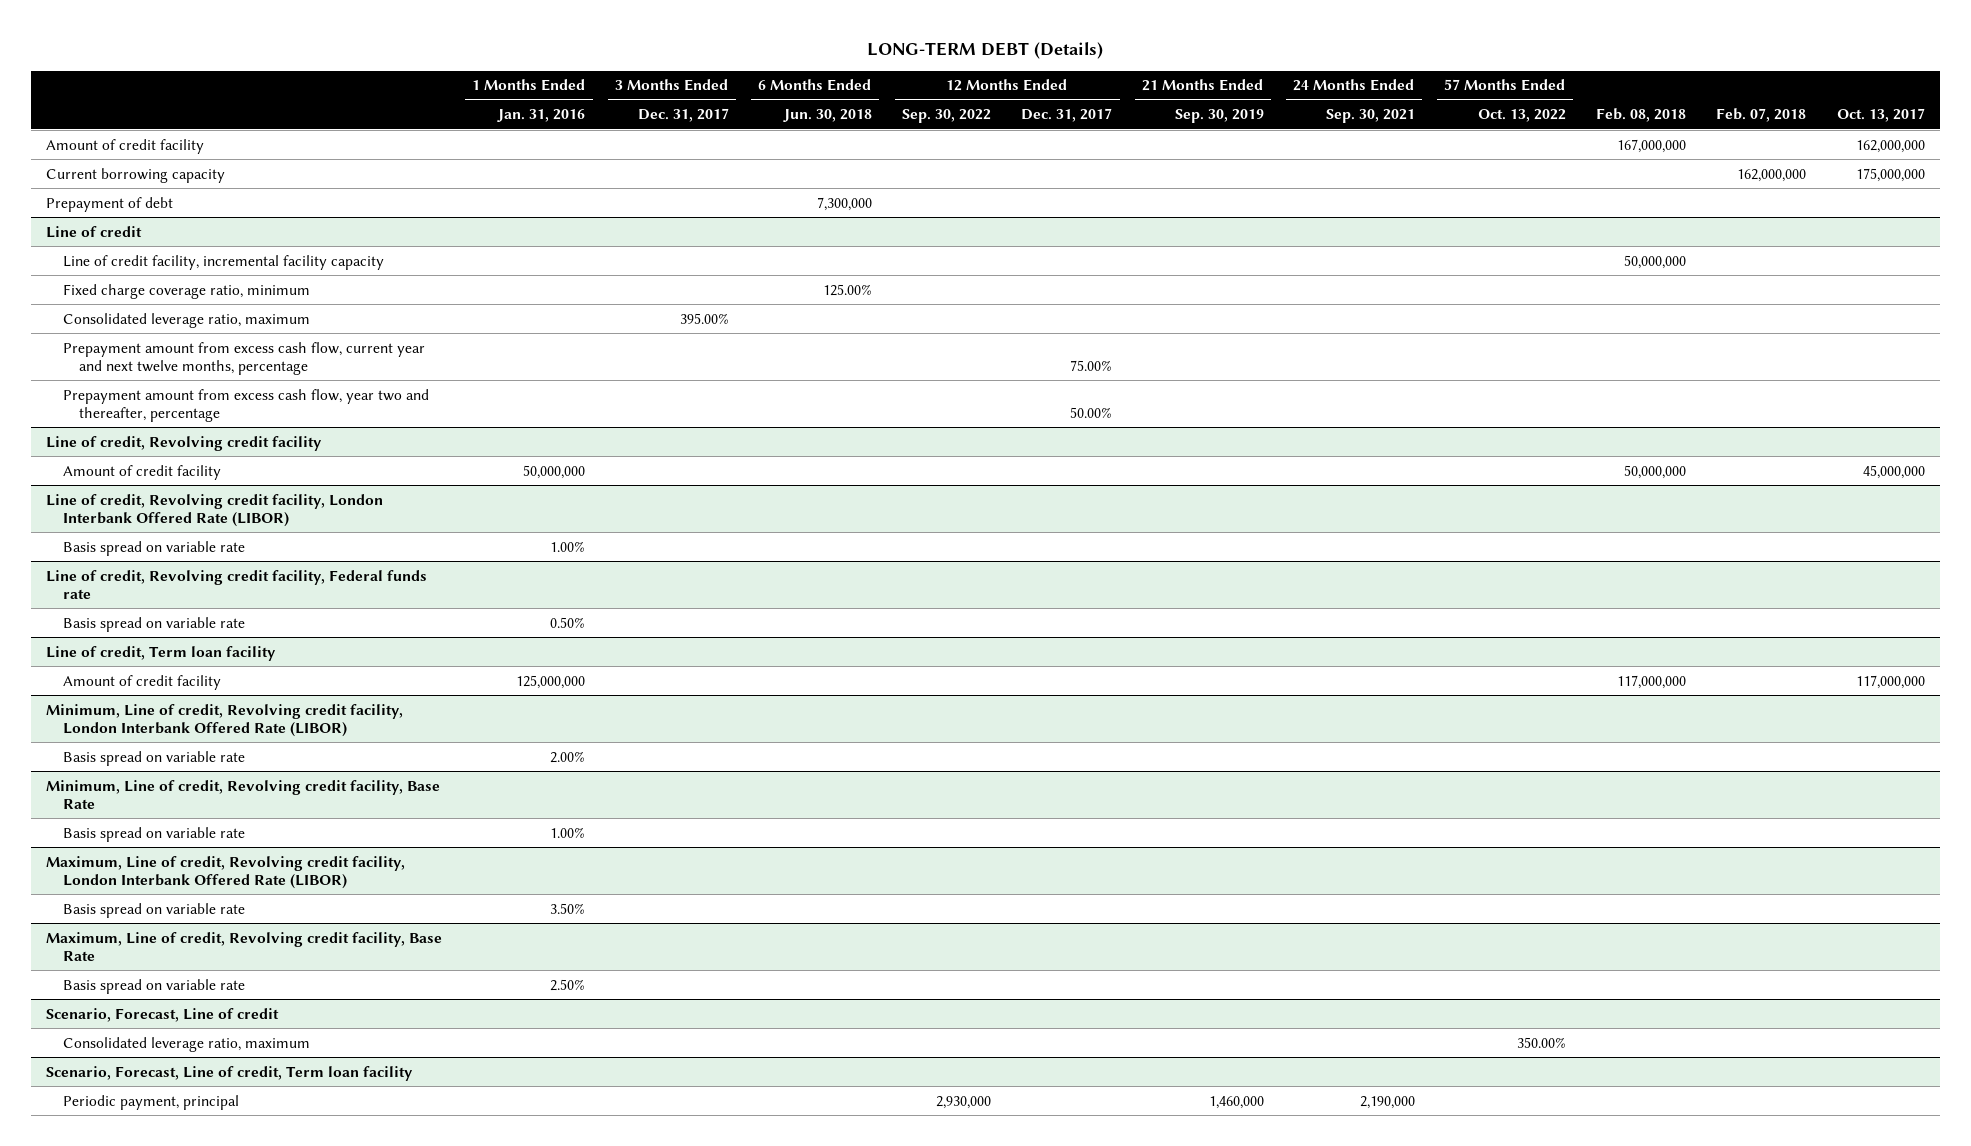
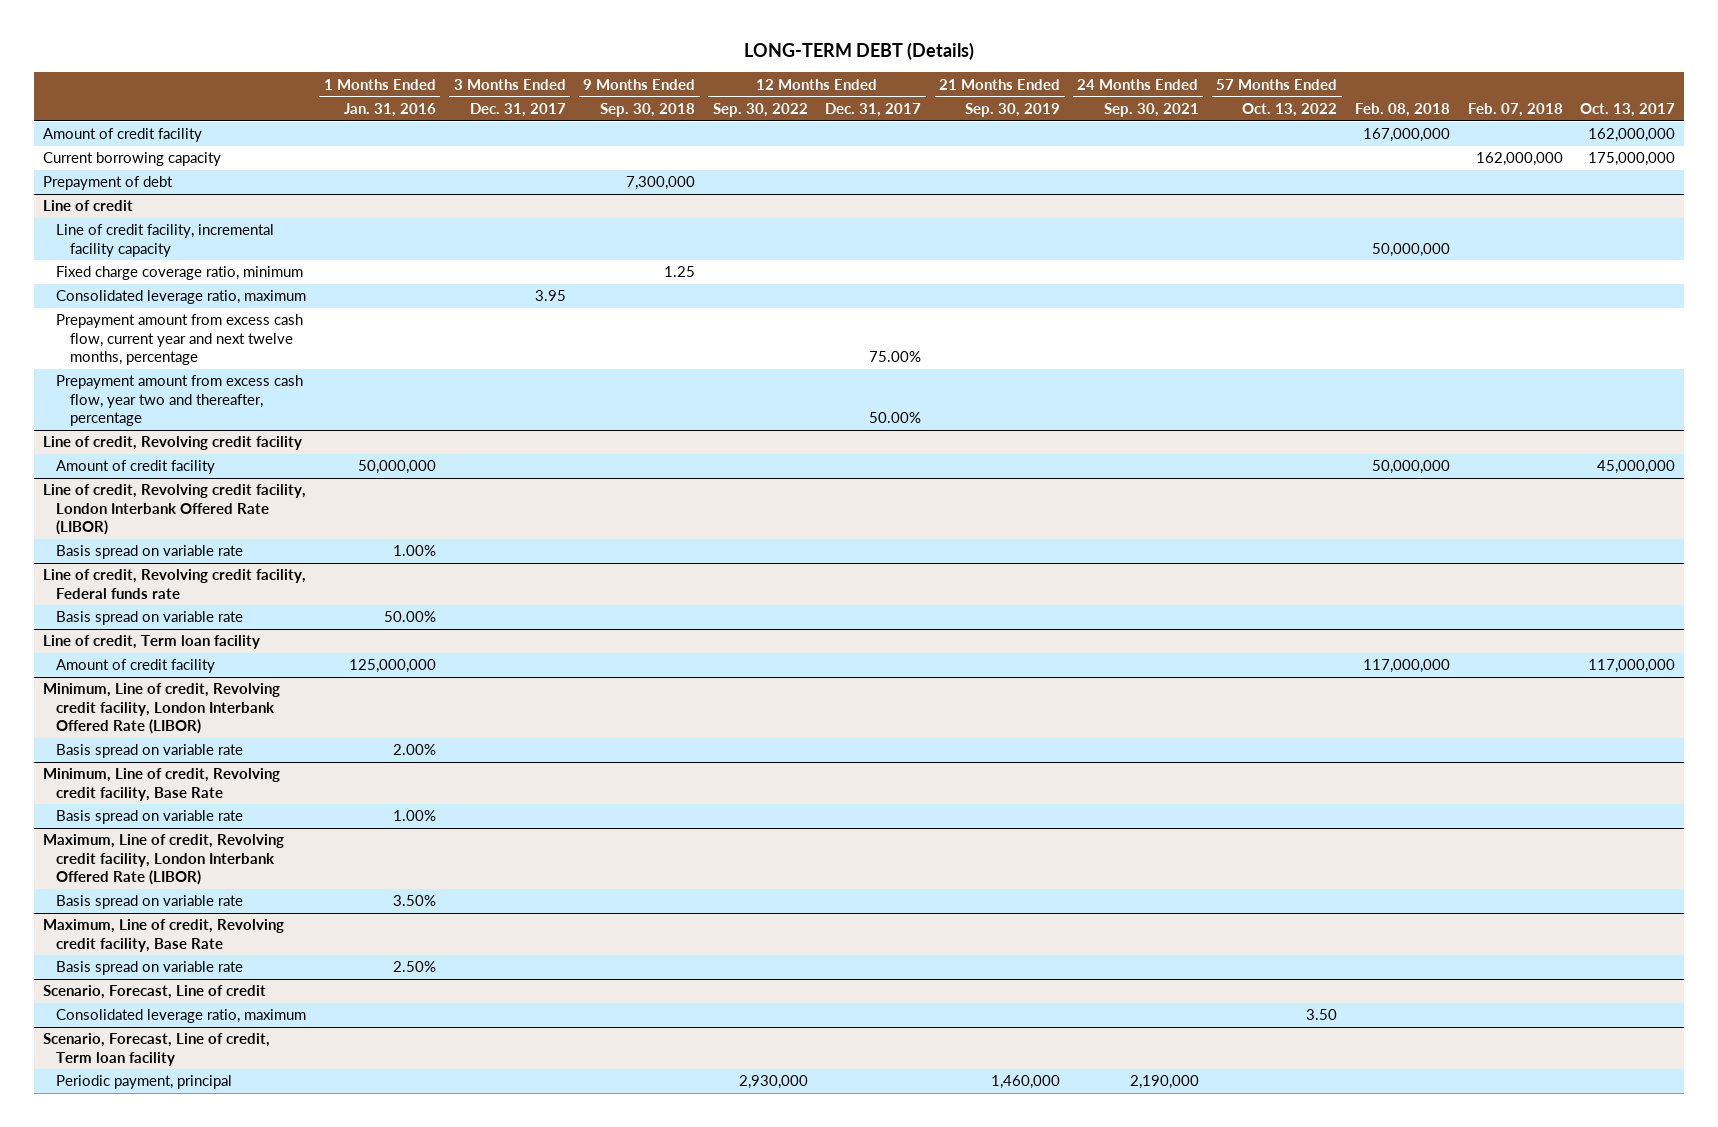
- | 1 Months Ended Jan. 31, 2016 | 3 Months Ended Dec. 31, 2017 | 6 Months Ended Jun. 30, 2018 | 12 Months Ended Sep. 30, 2022 | 12 Months Ended Dec. 31, 2017 | 21 Months Ended Sep. 30, 2019 | 24 Months Ended Sep. 30, 2021 | 57 Months Ended Oct. 13, 2022 | Feb. 08, 2018 | Feb. 07, 2018 | Oct. 13, 2017
+ | 1 Months Ended Jan. 31, 2016 | 3 Months Ended Dec. 31, 2017 | 9 Months Ended Sep. 30, 2018 | 12 Months Ended Sep. 30, 2022 | 12 Months Ended Dec. 31, 2017 | 21 Months Ended Sep. 30, 2019 | 24 Months Ended Sep. 30, 2021 | 57 Months Ended Oct. 13, 2022 | Feb. 08, 2018 | Feb. 07, 2018 | Oct. 13, 2017
@ Line of credit
- Consolidated leverage ratio, maximum | | 395.00% | | | | | | | | |
+ Consolidated leverage ratio, maximum | | 3.95 | | | | | | | | |
@ Line of credit, Revolving credit facility, Federal funds rate
- Basis spread on variable rate | 0.50% | | | | | | | | | |
+ Basis spread on variable rate | 50.00% | | | | | | | | | |
@ Scenario, Forecast, Line of credit
- Consolidated leverage ratio, maximum | | | | | | | | 350.00% | | |
+ Consolidated leverage ratio, maximum | | | | | | | | 3.50 | | |

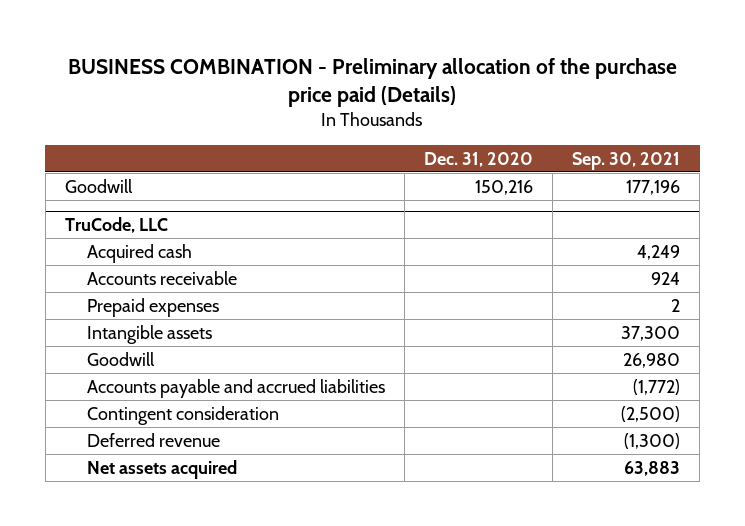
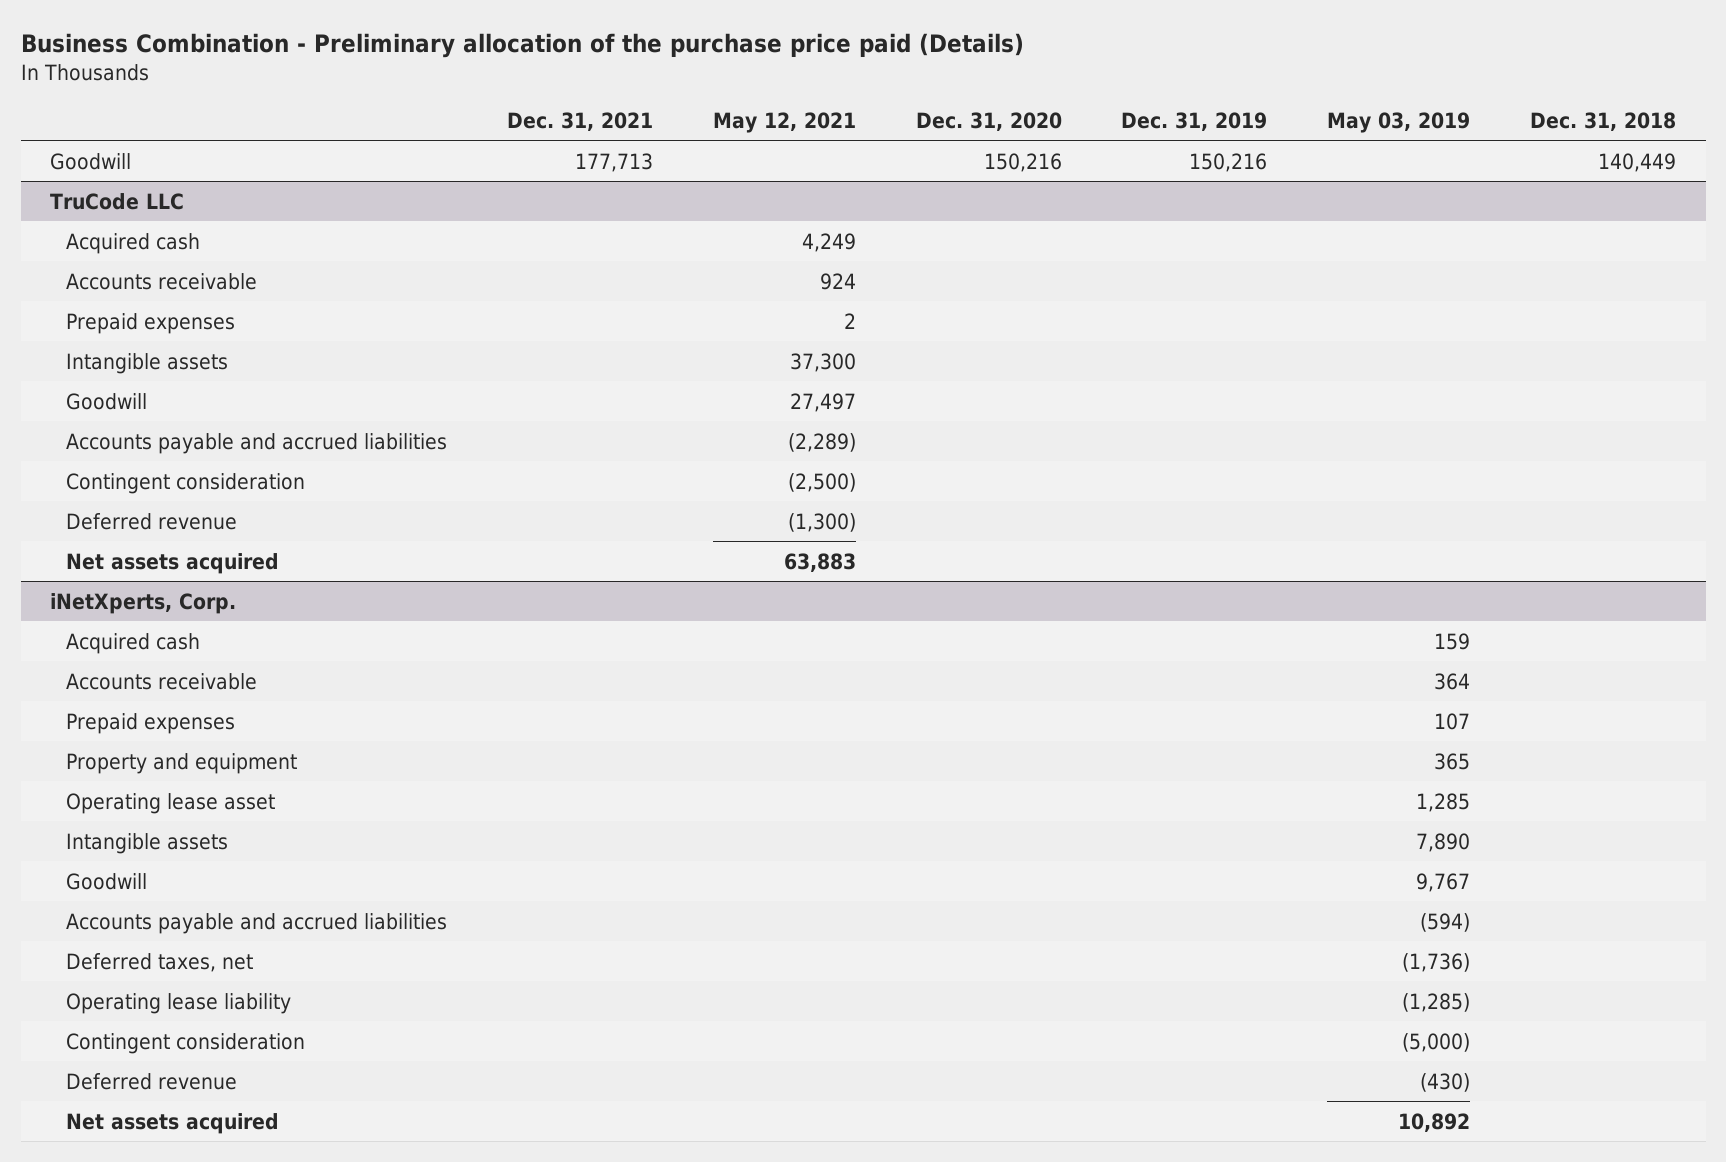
- BUSINESS COMBINATION - Preliminary allocation of the purchase price paid (Details)
+ Business Combination - Preliminary allocation of the purchase price paid (Details)
- | Dec. 31, 2020 | Sep. 30, 2021
+ | Dec. 31, 2021 | May 12, 2021 | Dec. 31, 2020 | Dec. 31, 2019 | May 03, 2019 | Dec. 31, 2018
- TruCode, LLC
+ TruCode LLC
+ iNetXperts, Corp.
+ Acquired cash | | | | | 159 |
+ Accounts receivable | | | | | 364 |
+ Prepaid expenses | | | | | 107 |
+ Property and equipment | | | | | 365 |
+ Operating lease asset | | | | | 1,285 |
+ Intangible assets | | | | | 7,890 |
+ Goodwill | | | | | 9,767 |
+ Accounts payable and accrued liabilities | | | | | (594) |
+ Deferred taxes, net | | | | | (1,736) |
+ Operating lease liability | | | | | (1,285) |
+ Contingent consideration | | | | | (5,000) |
+ Deferred revenue | | | | | (430) |
+ Net assets acquired | | | | | 10,892 |

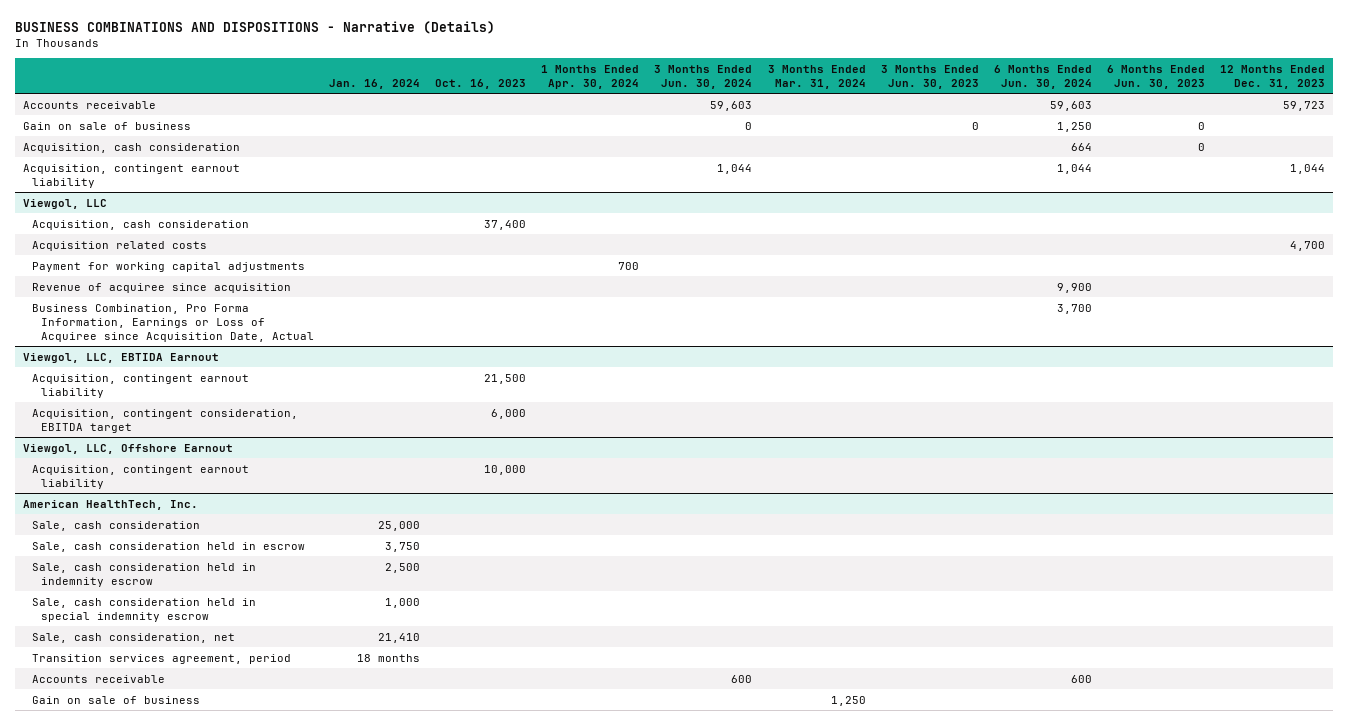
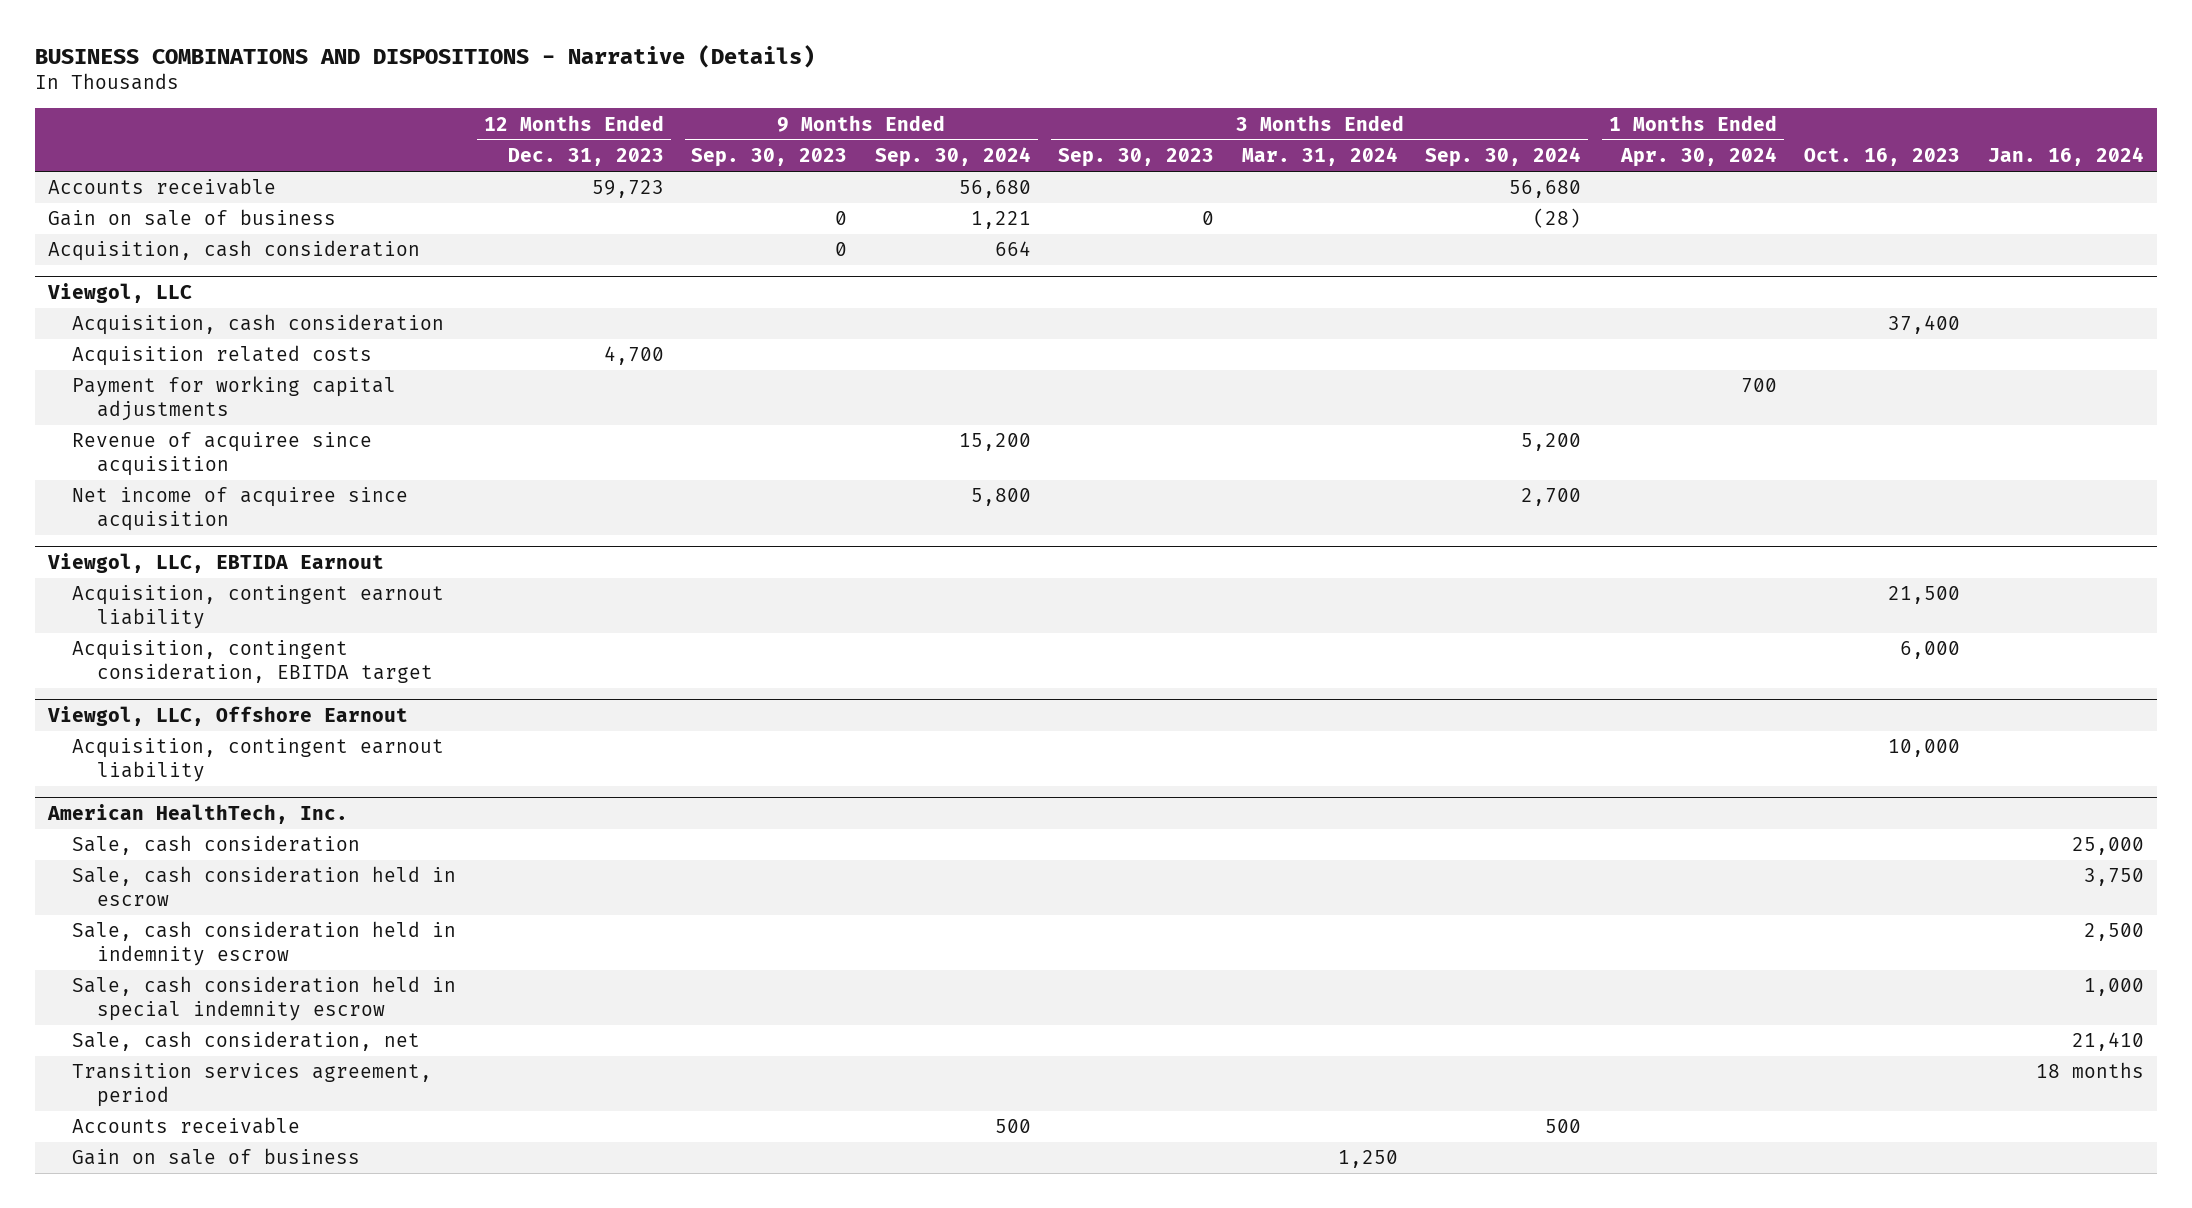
- | Jan. 16, 2024 | Oct. 16, 2023 | 1 Months Ended Apr. 30, 2024 | 3 Months Ended Jun. 30, 2024 | 3 Months Ended Mar. 31, 2024 | 3 Months Ended Jun. 30, 2023 | 6 Months Ended Jun. 30, 2024 | 6 Months Ended Jun. 30, 2023 | 12 Months Ended Dec. 31, 2023
+ | 12 Months Ended Dec. 31, 2023 | 9 Months Ended Sep. 30, 2023 | 9 Months Ended Sep. 30, 2024 | 3 Months Ended Sep. 30, 2023 | 3 Months Ended Mar. 31, 2024 | 3 Months Ended Sep. 30, 2024 | 1 Months Ended Apr. 30, 2024 | Oct. 16, 2023 | Jan. 16, 2024
- Acquisition, contingent earnout liability | | | | 1,044 | | | 1,044 | | 1,044
@ Viewgol, LLC
- Business Combination, Pro Forma Information, Earnings or Loss of Acquiree since Acquisition Date, Actual | | | | | | | 3,700 | |
+ Net income of acquiree since acquisition | | | 5,800 | | | 2,700 | | |

